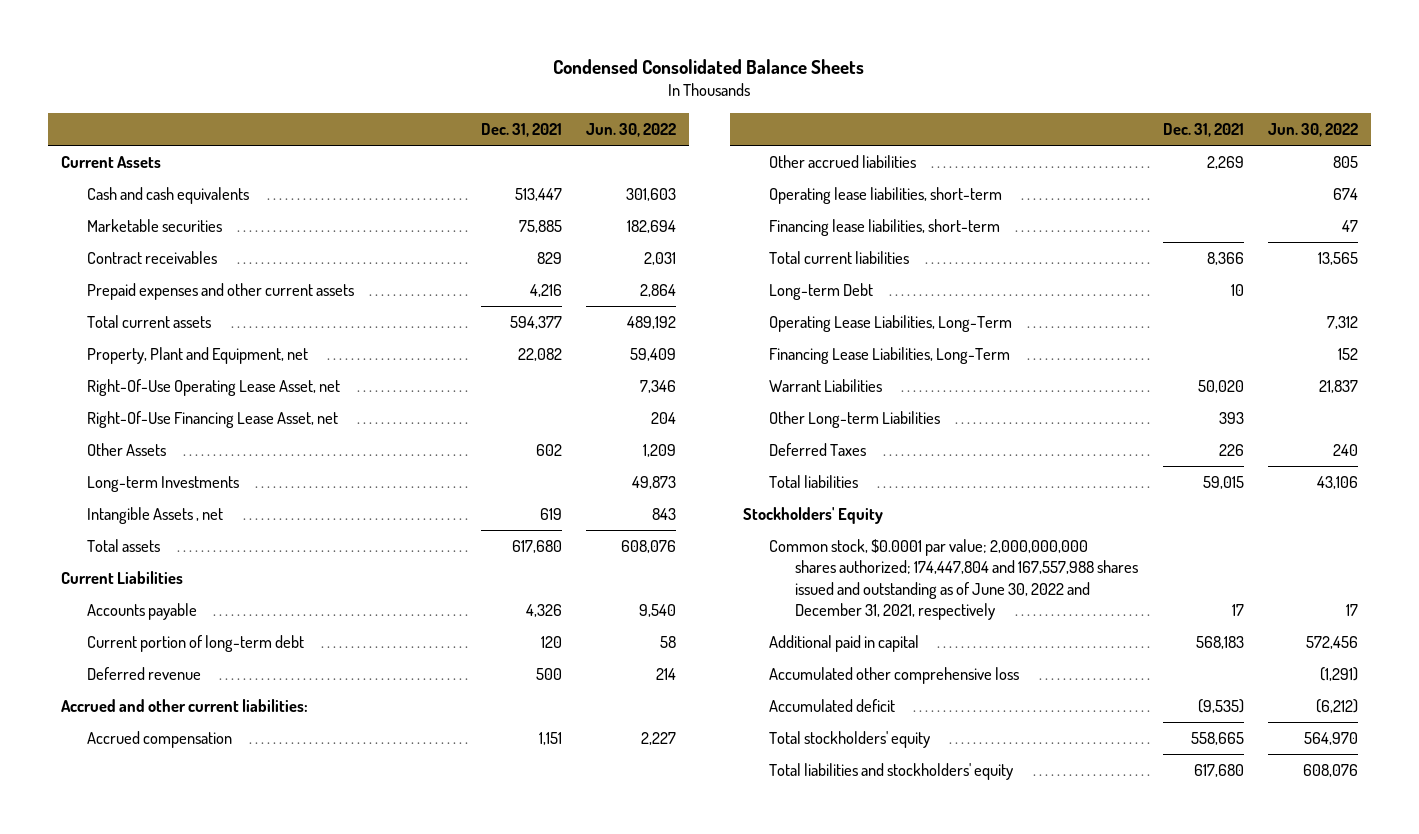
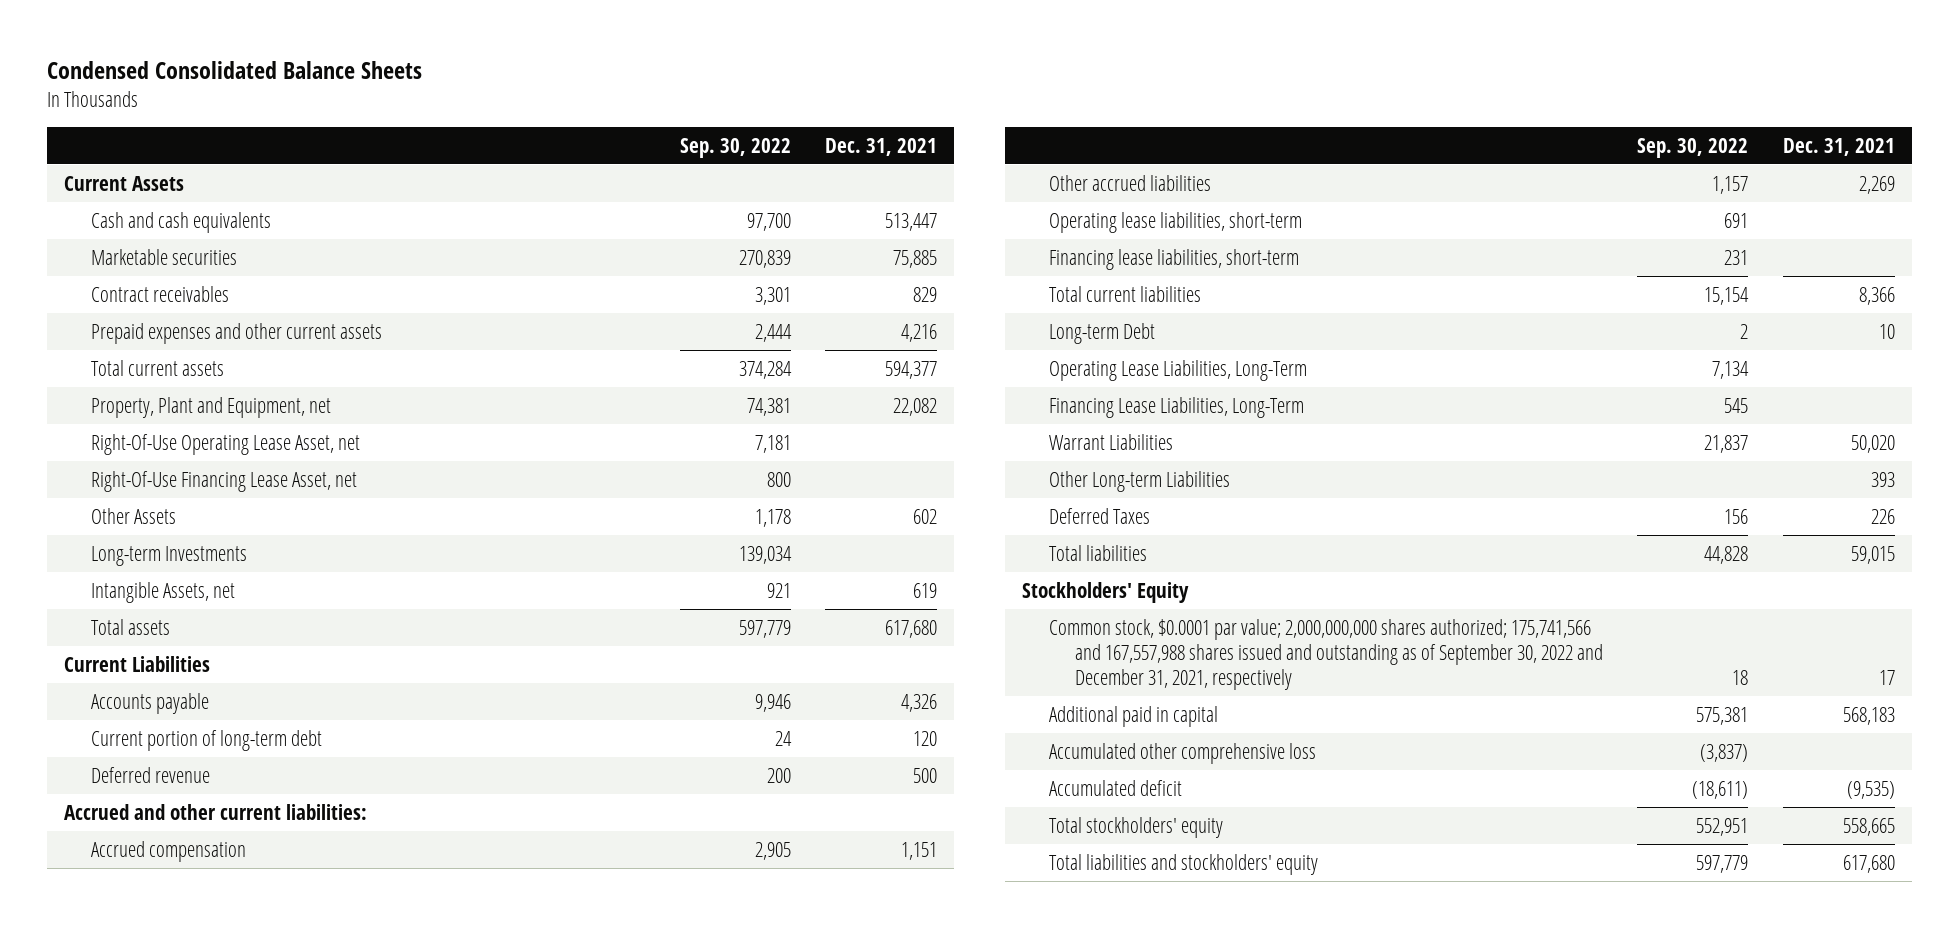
- | Dec. 31, 2021 | Jun. 30, 2022
+ | Sep. 30, 2022 | Dec. 31, 2021
- Intangible Assets , net | 619 | 843
+ Intangible Assets, net | 921 | 619
- Common stock, $0.0001 par value; 2,000,000,000 shares authorized; 174,447,804 and 167,557,988 shares issued and outstanding as of June 30, 2022 and December 31, 2021, respectively | 17 | 17
+ Common stock, $0.0001 par value; 2,000,000,000 shares authorized; 175,741,566 and 167,557,988 shares issued and outstanding as of September 30, 2022 and December 31, 2021, respectively | 18 | 17

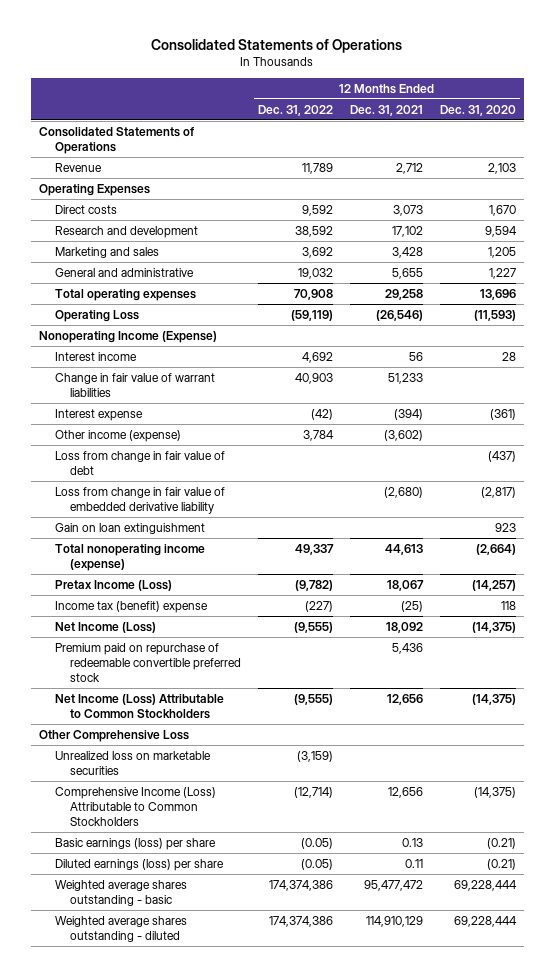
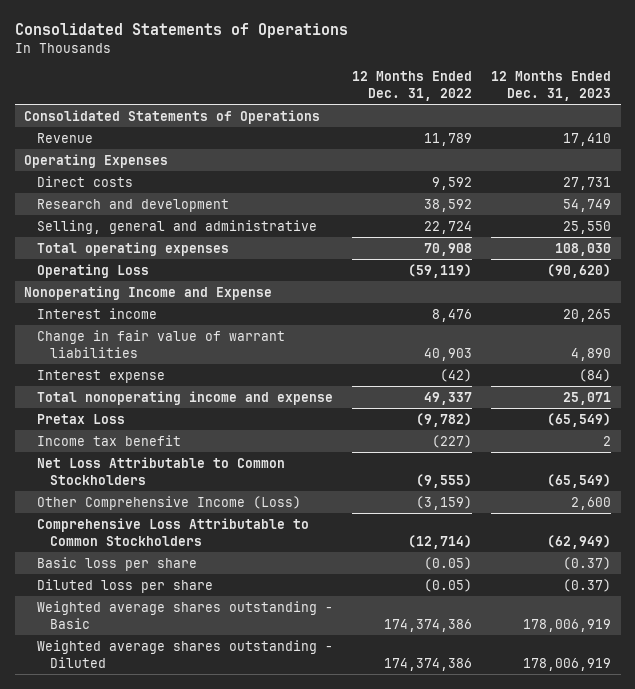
- | 12 Months Ended Dec. 31, 2022 | 12 Months Ended Dec. 31, 2021 | 12 Months Ended Dec. 31, 2020
+ | 12 Months Ended Dec. 31, 2022 | 12 Months Ended Dec. 31, 2023
- Marketing and sales | 3,692 | 3,428 | 1,205
- General and administrative | 19,032 | 5,655 | 1,227
+ Selling, general and administrative | 22,724 | 25,550
- Nonoperating Income (Expense)
- Interest income | 4,692 | 56 | 28
+ Nonoperating Income and Expense
+ Interest income | 8,476 | 20,265
- Other income (expense) | 3,784 | (3,602) |
- Loss from change in fair value of debt | | | (437)
- Loss from change in fair value of embedded derivative liability | | (2,680) | (2,817)
- Gain on loan extinguishment | | | 923
- Total nonoperating income (expense) | 49,337 | 44,613 | (2,664)
- Pretax Income (Loss) | (9,782) | 18,067 | (14,257)
- Income tax (benefit) expense | (227) | (25) | 118
- Net Income (Loss) | (9,555) | 18,092 | (14,375)
- Premium paid on repurchase of redeemable convertible preferred stock | | 5,436 |
- Net Income (Loss) Attributable to Common Stockholders | (9,555) | 12,656 | (14,375)
- Other Comprehensive Loss
- Unrealized loss on marketable securities | (3,159) | |
- Comprehensive Income (Loss) Attributable to Common Stockholders | (12,714) | 12,656 | (14,375)
- Basic earnings (loss) per share | (0.05) | 0.13 | (0.21)
- Diluted earnings (loss) per share | (0.05) | 0.11 | (0.21)
- Weighted average shares outstanding - basic | 174,374,386 | 95,477,472 | 69,228,444
- Weighted average shares outstanding - diluted | 174,374,386 | 114,910,129 | 69,228,444
+ Total nonoperating income and expense | 49,337 | 25,071
+ Pretax Loss | (9,782) | (65,549)
+ Income tax benefit | (227) | 2
+ Net Loss Attributable to Common Stockholders | (9,555) | (65,549)
+ Other Comprehensive Income (Loss) | (3,159) | 2,600
+ Comprehensive Loss Attributable to Common Stockholders | (12,714) | (62,949)
+ Basic loss per share | (0.05) | (0.37)
+ Diluted loss per share | (0.05) | (0.37)
+ Weighted average shares outstanding - Basic | 174,374,386 | 178,006,919
+ Weighted average shares outstanding - Diluted | 174,374,386 | 178,006,919

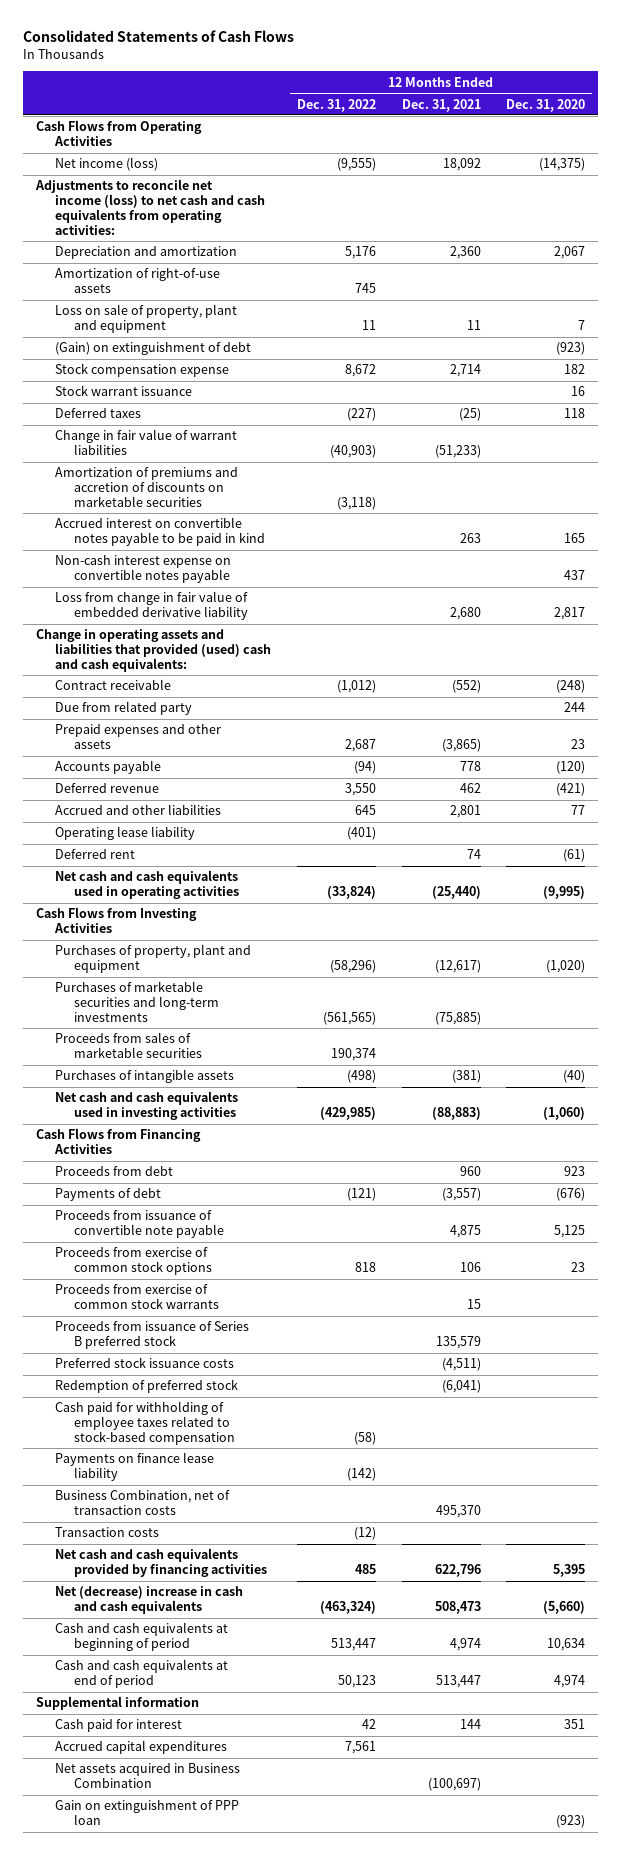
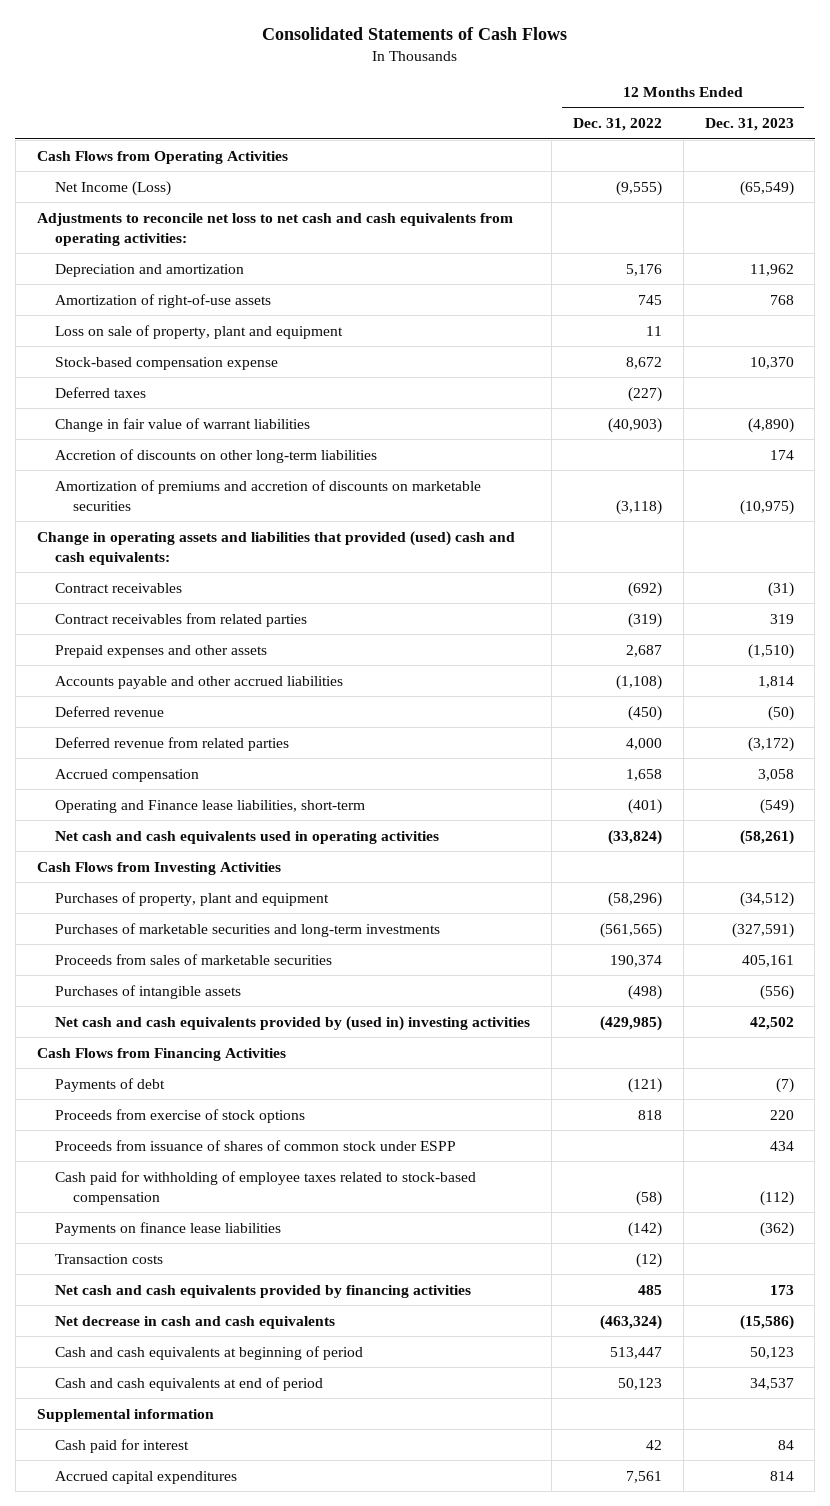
- | 12 Months Ended Dec. 31, 2022 | 12 Months Ended Dec. 31, 2021 | 12 Months Ended Dec. 31, 2020
+ | 12 Months Ended Dec. 31, 2022 | 12 Months Ended Dec. 31, 2023
- Net income (loss) | (9,555) | 18,092 | (14,375)
- Adjustments to reconcile net income (loss) to net cash and cash equivalents from operating activities:
+ Net Income (Loss) | (9,555) | (65,549)
+ Adjustments to reconcile net loss to net cash and cash equivalents from operating activities:
- (Gain) on extinguishment of debt | | | (923)
- Stock compensation expense | 8,672 | 2,714 | 182
- Stock warrant issuance | | | 16
+ Stock-based compensation expense | 8,672 | 10,370
+ Accretion of discounts on other long-term liabilities | | 174
- Accrued interest on convertible notes payable to be paid in kind | | 263 | 165
- Non-cash interest expense on convertible notes payable | | | 437
- Loss from change in fair value of embedded derivative liability | | 2,680 | 2,817
- Contract receivable | (1,012) | (552) | (248)
- Due from related party | | | 244
+ Contract receivables | (692) | (31)
+ Contract receivables from related parties | (319) | 319
- Accounts payable | (94) | 778 | (120)
- Deferred revenue | 3,550 | 462 | (421)
- Accrued and other liabilities | 645 | 2,801 | 77
- Operating lease liability | (401) | |
- Deferred rent | | 74 | (61)
+ Accounts payable and other accrued liabilities | (1,108) | 1,814
+ Deferred revenue | (450) | (50)
+ Deferred revenue from related parties | 4,000 | (3,172)
+ Accrued compensation | 1,658 | 3,058
+ Operating and Finance lease liabilities, short-term | (401) | (549)
- Net cash and cash equivalents used in investing activities | (429,985) | (88,883) | (1,060)
+ Net cash and cash equivalents provided by (used in) investing activities | (429,985) | 42,502
- Proceeds from debt | | 960 | 923
- Proceeds from issuance of convertible note payable | | 4,875 | 5,125
- Proceeds from exercise of common stock options | 818 | 106 | 23
- Proceeds from exercise of common stock warrants | | 15 |
- Proceeds from issuance of Series B preferred stock | | 135,579 |
- Preferred stock issuance costs | | (4,511) |
- Redemption of preferred stock | | (6,041) |
+ Proceeds from exercise of stock options | 818 | 220
+ Proceeds from issuance of shares of common stock under ESPP | | 434
- Payments on finance lease liability | (142) | |
- Business Combination, net of transaction costs | | 495,370 |
+ Payments on finance lease liabilities | (142) | (362)
- Net (decrease) increase in cash and cash equivalents | (463,324) | 508,473 | (5,660)
+ Net decrease in cash and cash equivalents | (463,324) | (15,586)
- Net assets acquired in Business Combination | | (100,697) |
- Gain on extinguishment of PPP loan | | | (923)

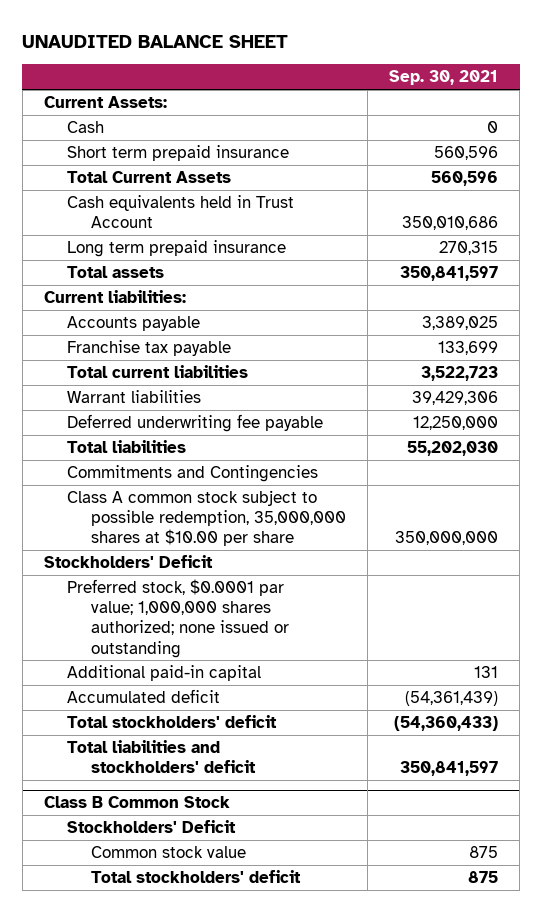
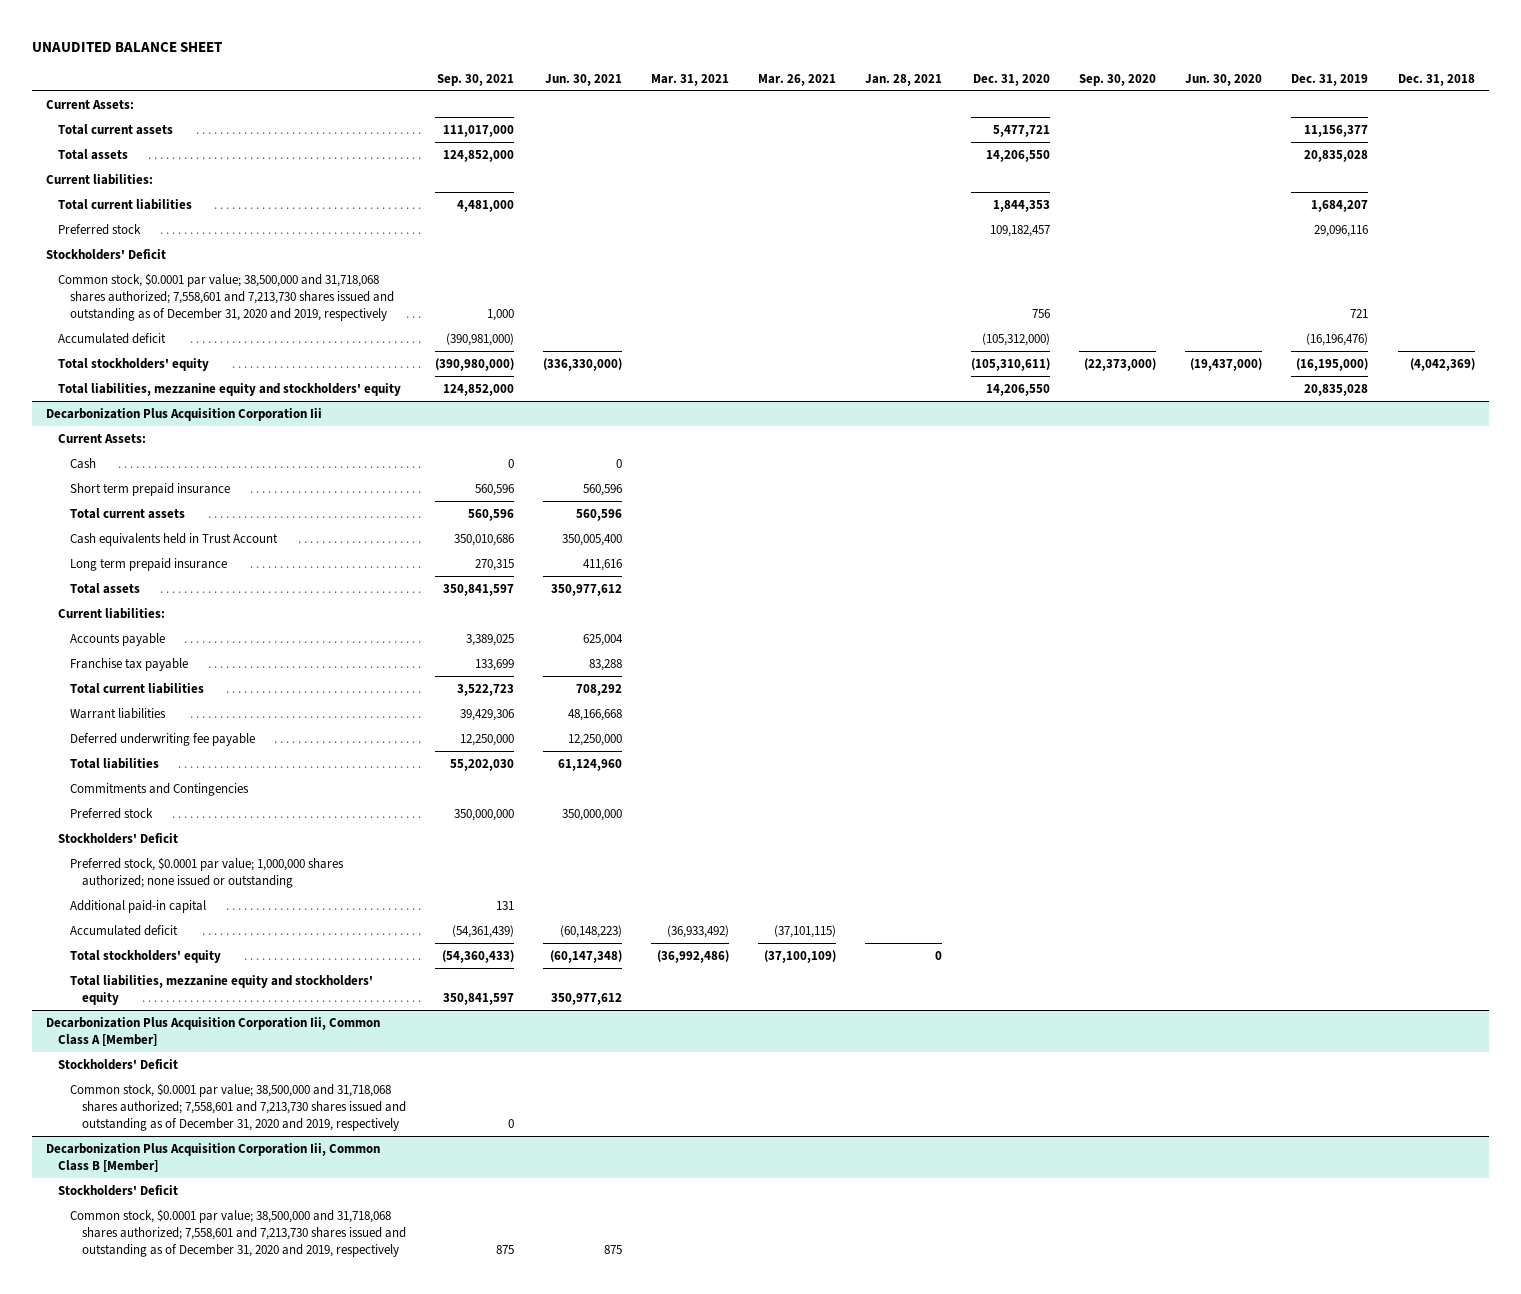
- | Sep. 30, 2021
+ | Sep. 30, 2021 | Jun. 30, 2021 | Mar. 31, 2021 | Mar. 26, 2021 | Jan. 28, 2021 | Dec. 31, 2020 | Sep. 30, 2020 | Jun. 30, 2020 | Dec. 31, 2019 | Dec. 31, 2018
+ Total current assets | 111,017,000 | | | | | 5,477,721 | | | 11,156,377 |
+ Total assets | 124,852,000 | | | | | 14,206,550 | | | 20,835,028 |
+ Current liabilities:
+ Total current liabilities | 4,481,000 | | | | | 1,844,353 | | | 1,684,207 |
+ Preferred stock | | | | | | 109,182,457 | | | 29,096,116 |
+ Stockholders' Deficit
+ Common stock, $0.0001 par value; 38,500,000 and 31,718,068 shares authorized; 7,558,601 and 7,213,730 shares issued and outstanding as of December 31, 2020 and 2019, respectively | 1,000 | | | | | 756 | | | 721 |
+ Accumulated deficit | (390,981,000) | | | | | (105,312,000) | | | (16,196,476) |
+ Total stockholders' equity | (390,980,000) | (336,330,000) | | | | (105,310,611) | (22,373,000) | (19,437,000) | (16,195,000) | (4,042,369)
+ Total liabilities, mezzanine equity and stockholders' equity | 124,852,000 | | | | | 14,206,550 | | | 20,835,028 |
+ Decarbonization Plus Acquisition Corporation Iii
+ Current Assets:
- Total Current Assets | 560,596
+ Total current assets | 560,596 | 560,596 | | | | | | | |
- Class A common stock subject to possible redemption, 35,000,000 shares at $10.00 per share | 350,000,000
+ Preferred stock | 350,000,000 | 350,000,000 | | | | | | | |
- Total stockholders' deficit | (54,360,433)
- Total liabilities and stockholders' deficit | 350,841,597
- Class B Common Stock
+ Total stockholders' equity | (54,360,433) | (60,147,348) | (36,992,486) | (37,100,109) | 0 | | | | |
+ Total liabilities, mezzanine equity and stockholders' equity | 350,841,597 | 350,977,612 | | | | | | | |
+ Decarbonization Plus Acquisition Corporation Iii, Common Class A [Member]
- Common stock value | 875
- Total stockholders' deficit | 875
+ Common stock, $0.0001 par value; 38,500,000 and 31,718,068 shares authorized; 7,558,601 and 7,213,730 shares issued and outstanding as of December 31, 2020 and 2019, respectively | 0 | | | | | | | | |
+ Decarbonization Plus Acquisition Corporation Iii, Common Class B [Member]
+ Stockholders' Deficit
+ Common stock, $0.0001 par value; 38,500,000 and 31,718,068 shares authorized; 7,558,601 and 7,213,730 shares issued and outstanding as of December 31, 2020 and 2019, respectively | 875 | 875 | | | | | | | |

